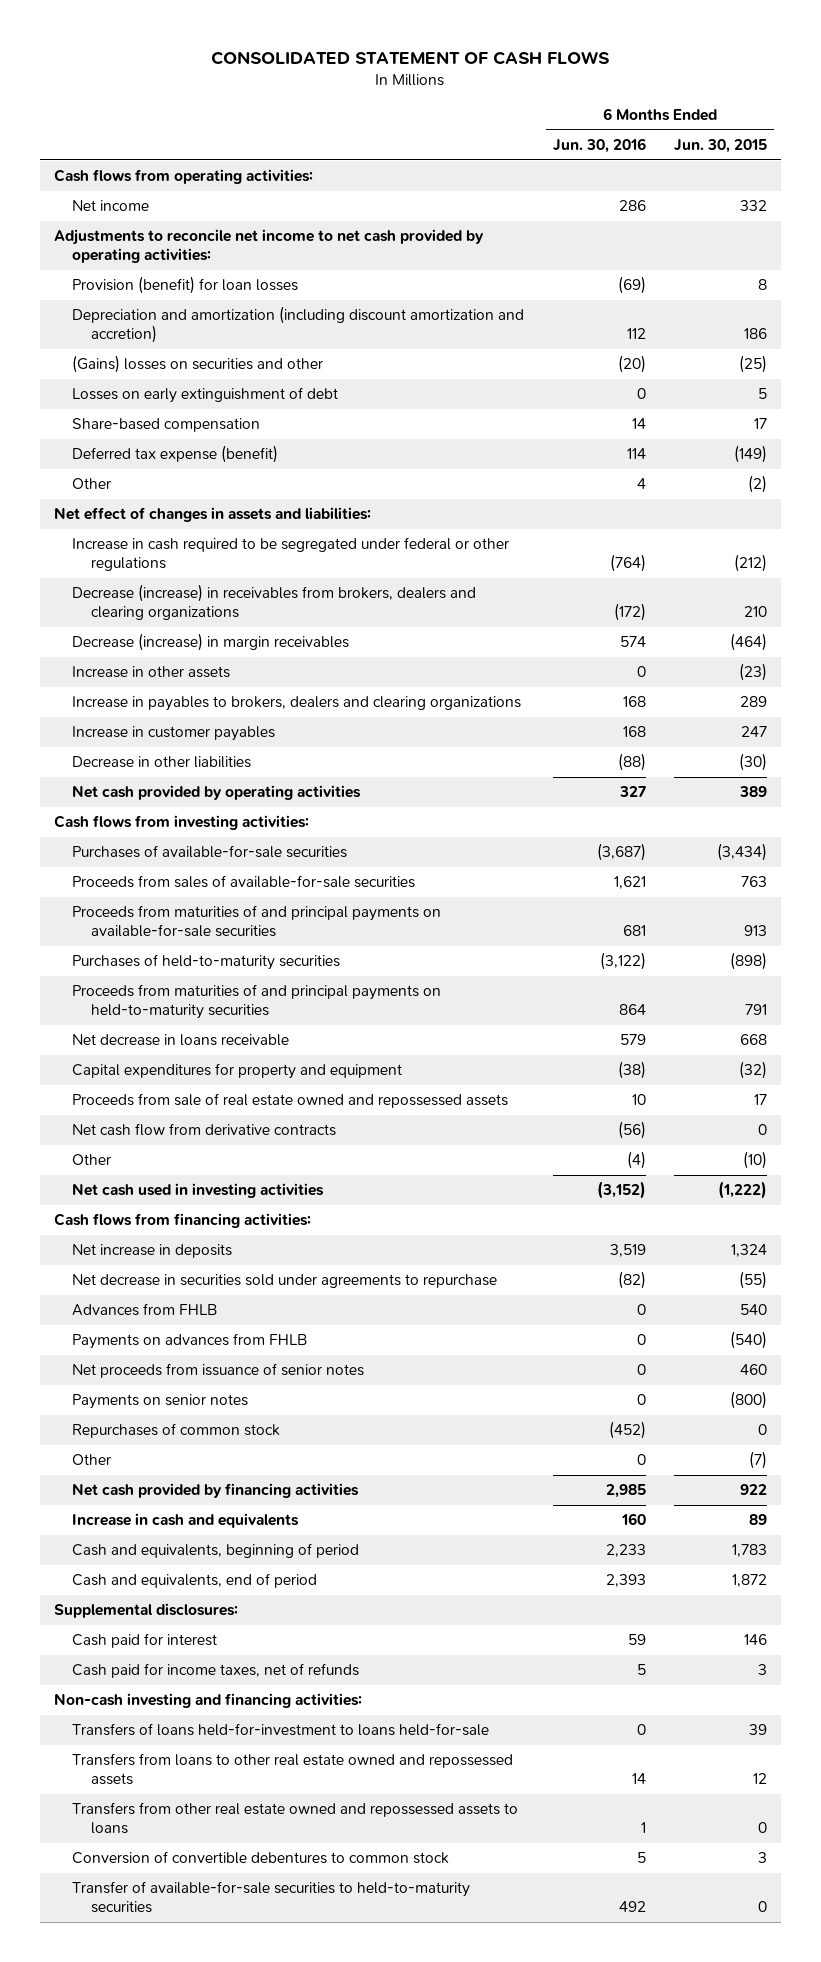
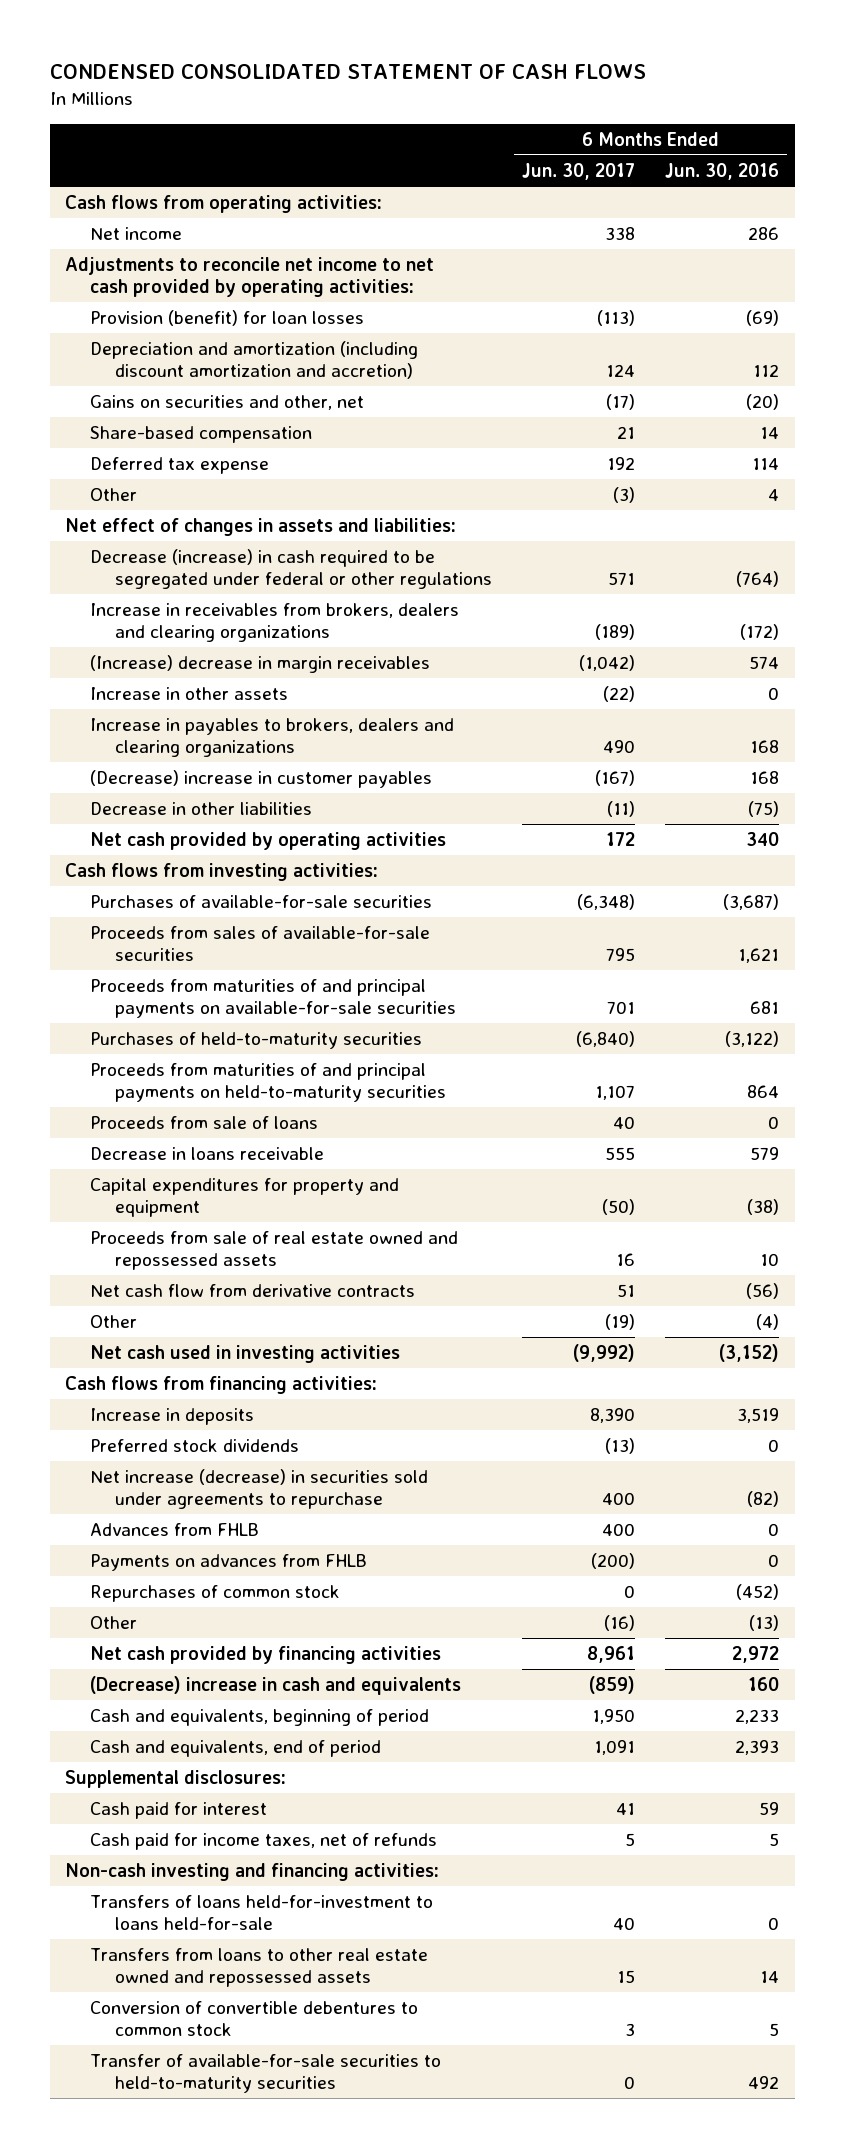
- CONSOLIDATED STATEMENT OF CASH FLOWS
+ CONDENSED CONSOLIDATED STATEMENT OF CASH FLOWS
- | 6 Months Ended Jun. 30, 2016 | 6 Months Ended Jun. 30, 2015
+ | 6 Months Ended Jun. 30, 2017 | 6 Months Ended Jun. 30, 2016
- (Gains) losses on securities and other | (20) | (25)
- Losses on early extinguishment of debt | 0 | 5
+ Gains on securities and other, net | (17) | (20)
- Deferred tax expense (benefit) | 114 | (149)
+ Deferred tax expense | 192 | 114
- Increase in cash required to be segregated under federal or other regulations | (764) | (212)
- Decrease (increase) in receivables from brokers, dealers and clearing organizations | (172) | 210
- Decrease (increase) in margin receivables | 574 | (464)
+ Decrease (increase) in cash required to be segregated under federal or other regulations | 571 | (764)
+ Increase in receivables from brokers, dealers and clearing organizations | (189) | (172)
+ (Increase) decrease in margin receivables | (1,042) | 574
- Increase in customer payables | 168 | 247
- Decrease in other liabilities | (88) | (30)
- Net cash provided by operating activities | 327 | 389
+ (Decrease) increase in customer payables | (167) | 168
+ Decrease in other liabilities | (11) | (75)
+ Net cash provided by operating activities | 172 | 340
- Net decrease in loans receivable | 579 | 668
+ Proceeds from sale of loans | 40 | 0
+ Decrease in loans receivable | 555 | 579
- Net increase in deposits | 3,519 | 1,324
- Net decrease in securities sold under agreements to repurchase | (82) | (55)
+ Increase in deposits | 8,390 | 3,519
+ Preferred stock dividends | (13) | 0
+ Net increase (decrease) in securities sold under agreements to repurchase | 400 | (82)
- Net proceeds from issuance of senior notes | 0 | 460
- Payments on senior notes | 0 | (800)
- Other | 0 | (7)
- Net cash provided by financing activities | 2,985 | 922
- Increase in cash and equivalents | 160 | 89
+ Other | (16) | (13)
+ Net cash provided by financing activities | 8,961 | 2,972
+ (Decrease) increase in cash and equivalents | (859) | 160
- Transfers from other real estate owned and repossessed assets to loans | 1 | 0

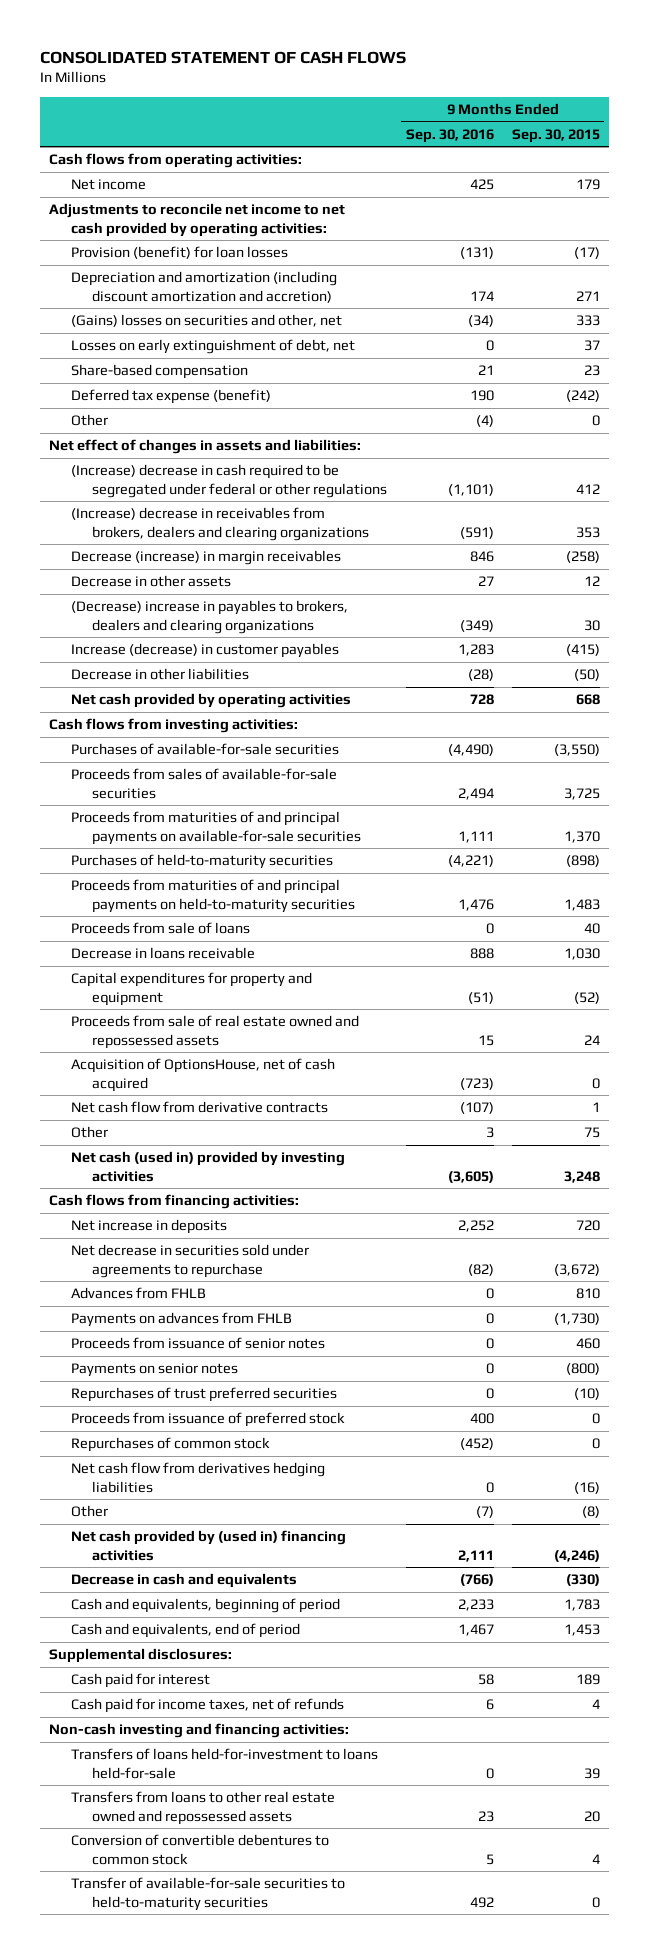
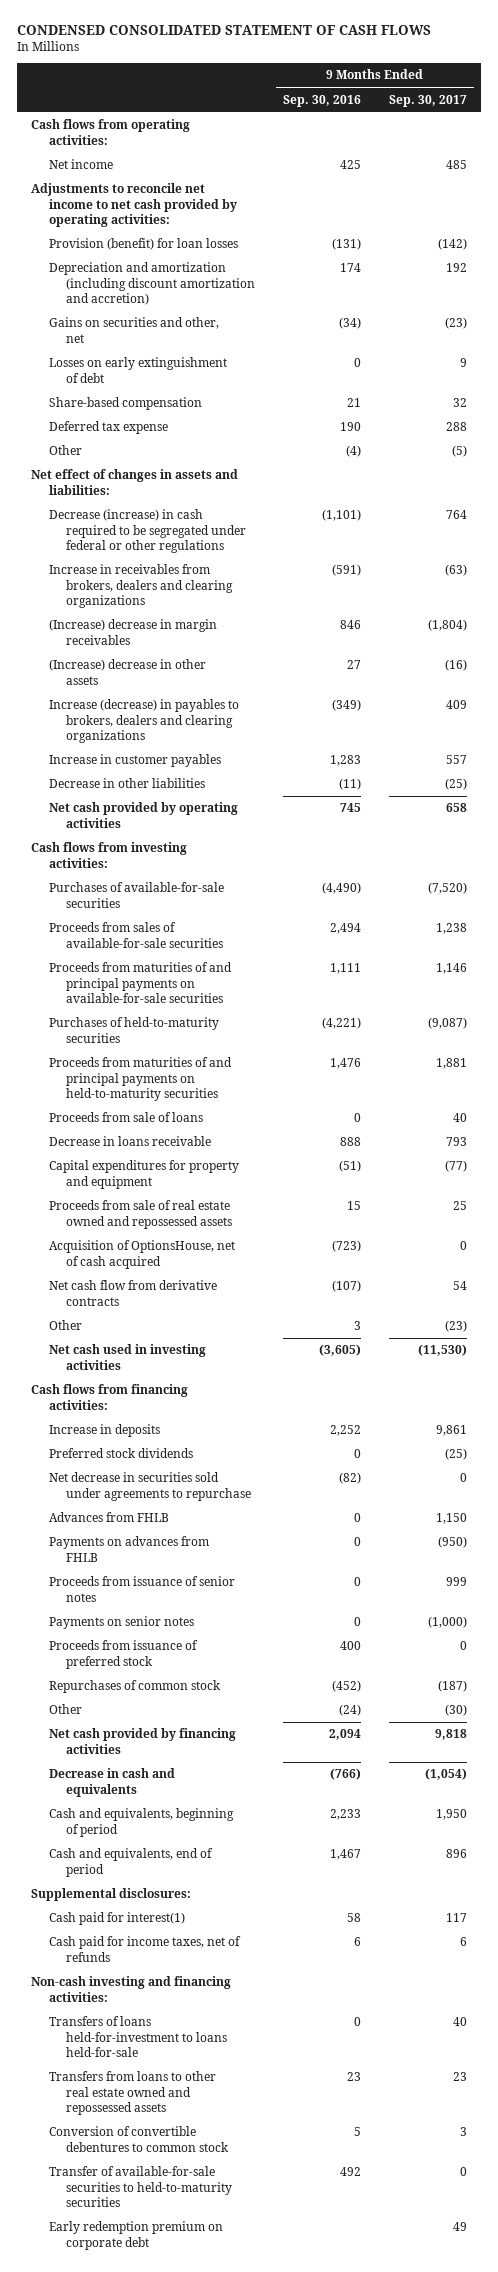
- CONSOLIDATED STATEMENT OF CASH FLOWS
+ CONDENSED CONSOLIDATED STATEMENT OF CASH FLOWS
- | 9 Months Ended Sep. 30, 2016 | 9 Months Ended Sep. 30, 2015
+ | 9 Months Ended Sep. 30, 2016 | 9 Months Ended Sep. 30, 2017
- (Gains) losses on securities and other, net | (34) | 333
- Losses on early extinguishment of debt, net | 0 | 37
+ Gains on securities and other, net | (34) | (23)
+ Losses on early extinguishment of debt | 0 | 9
- Deferred tax expense (benefit) | 190 | (242)
+ Deferred tax expense | 190 | 288
- (Increase) decrease in cash required to be segregated under federal or other regulations | (1,101) | 412
- (Increase) decrease in receivables from brokers, dealers and clearing organizations | (591) | 353
- Decrease (increase) in margin receivables | 846 | (258)
- Decrease in other assets | 27 | 12
- (Decrease) increase in payables to brokers, dealers and clearing organizations | (349) | 30
- Increase (decrease) in customer payables | 1,283 | (415)
- Decrease in other liabilities | (28) | (50)
- Net cash provided by operating activities | 728 | 668
+ Decrease (increase) in cash required to be segregated under federal or other regulations | (1,101) | 764
+ Increase in receivables from brokers, dealers and clearing organizations | (591) | (63)
+ (Increase) decrease in margin receivables | 846 | (1,804)
+ (Increase) decrease in other assets | 27 | (16)
+ Increase (decrease) in payables to brokers, dealers and clearing organizations | (349) | 409
+ Increase in customer payables | 1,283 | 557
+ Decrease in other liabilities | (11) | (25)
+ Net cash provided by operating activities | 745 | 658
- Net cash (used in) provided by investing activities | (3,605) | 3,248
+ Net cash used in investing activities | (3,605) | (11,530)
- Net increase in deposits | 2,252 | 720
+ Increase in deposits | 2,252 | 9,861
+ Preferred stock dividends | 0 | (25)
- Repurchases of trust preferred securities | 0 | (10)
- Net cash flow from derivatives hedging liabilities | 0 | (16)
- Other | (7) | (8)
- Net cash provided by (used in) financing activities | 2,111 | (4,246)
+ Other | (24) | (30)
+ Net cash provided by financing activities | 2,094 | 9,818
- Cash paid for interest | 58 | 189
+ Cash paid for interest(1) | 58 | 117
+ Early redemption premium on corporate debt | | 49

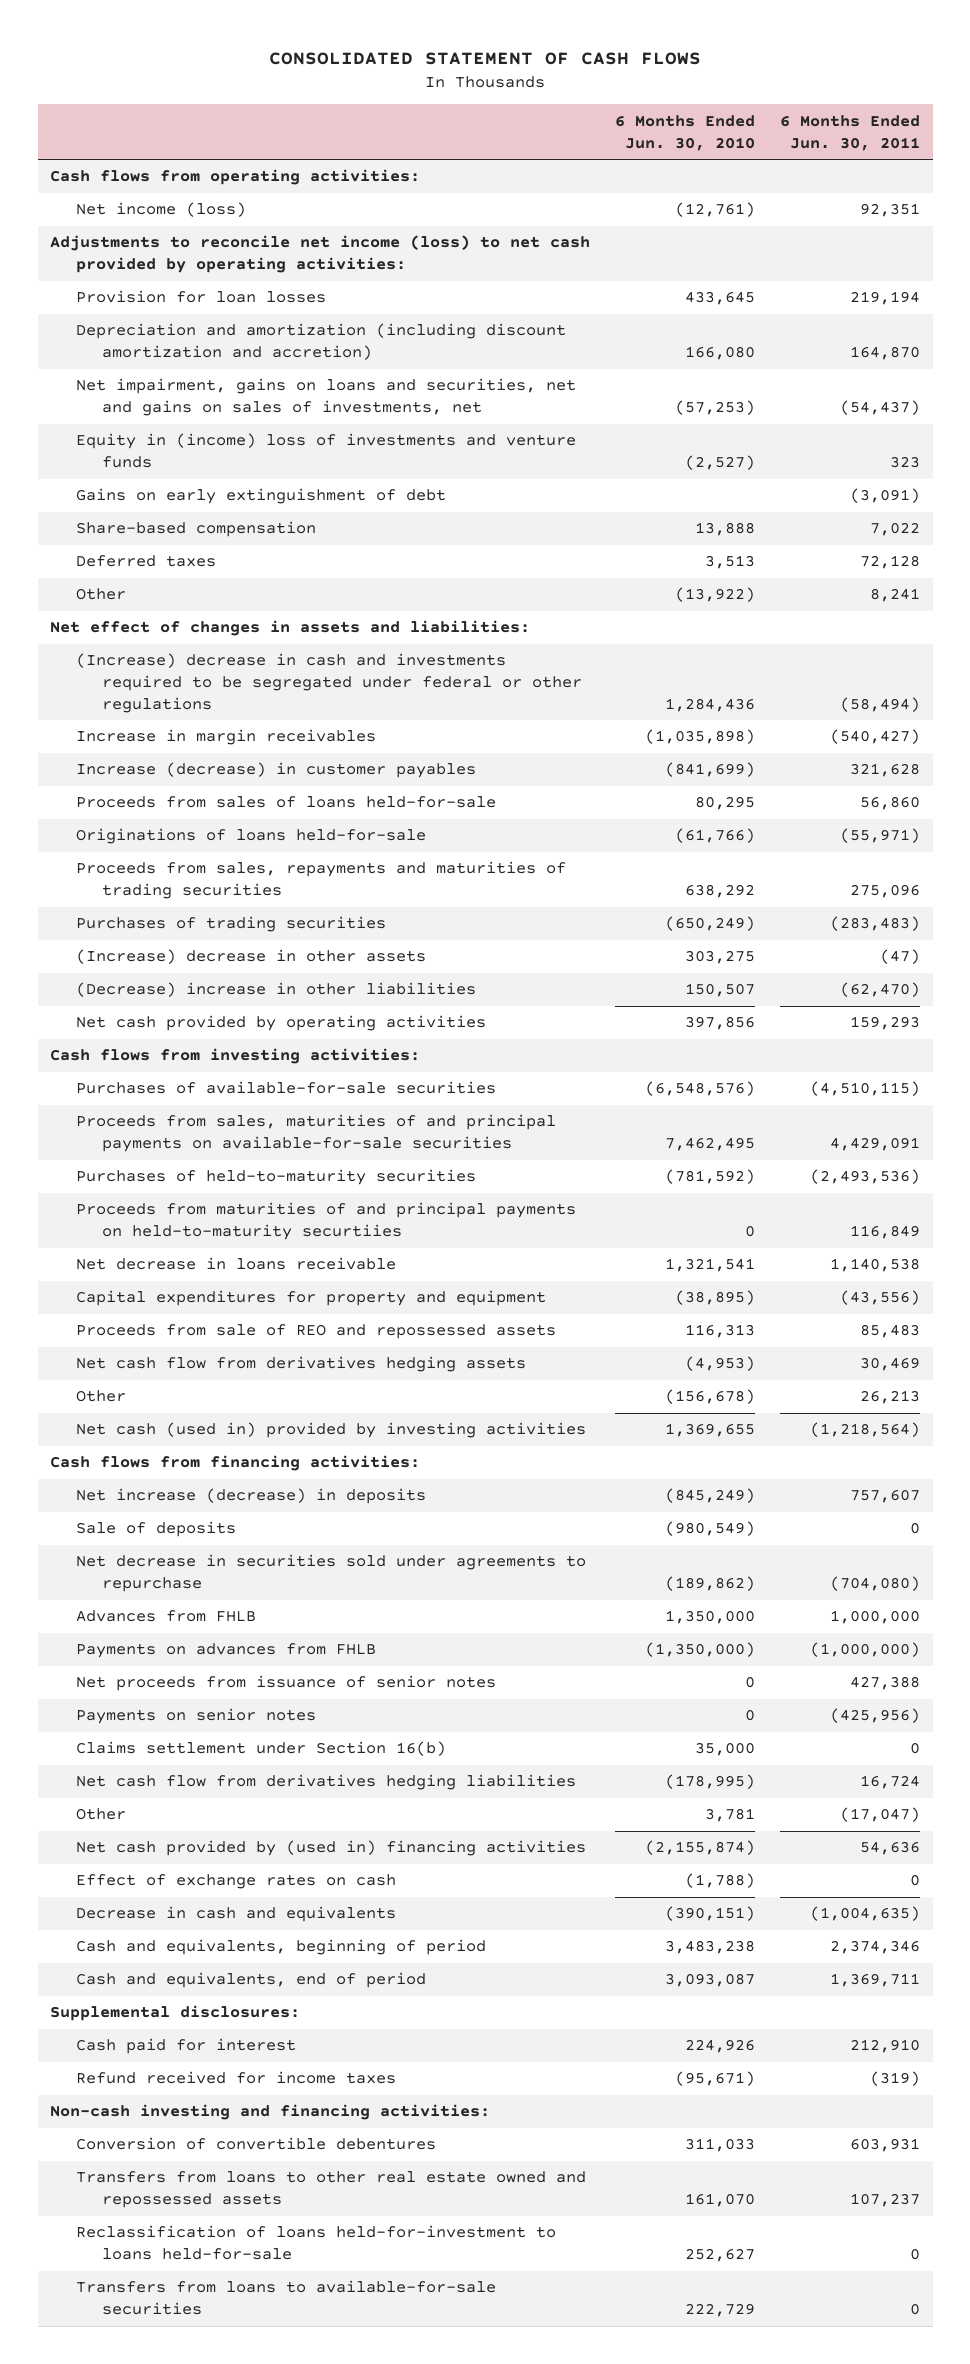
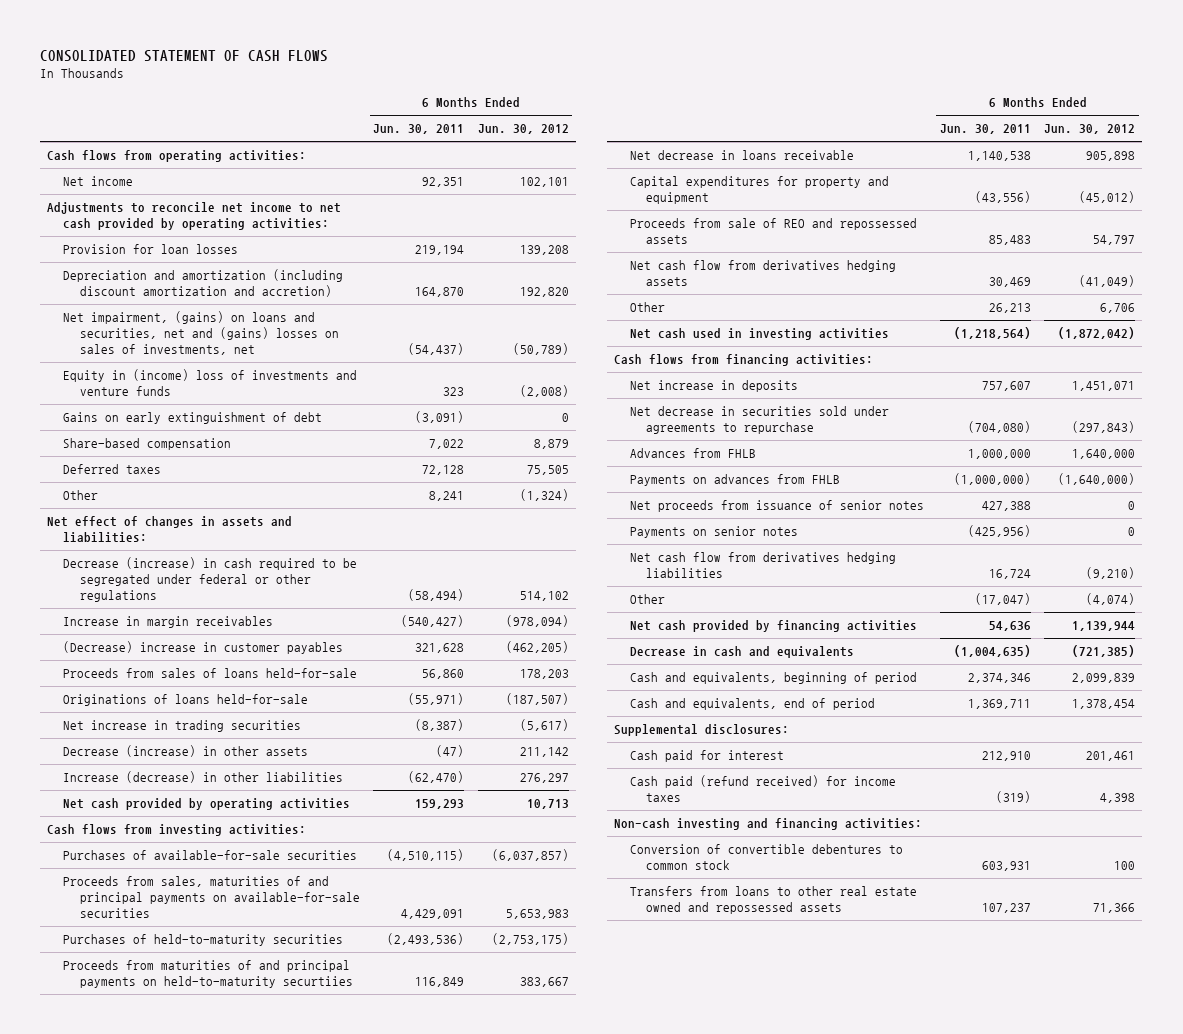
- | 6 Months Ended Jun. 30, 2010 | 6 Months Ended Jun. 30, 2011
+ | 6 Months Ended Jun. 30, 2011 | 6 Months Ended Jun. 30, 2012
- Net income (loss) | (12,761) | 92,351
- Adjustments to reconcile net income (loss) to net cash provided by operating activities:
+ Net income | 92,351 | 102,101
+ Adjustments to reconcile net income to net cash provided by operating activities:
- Net impairment, gains on loans and securities, net and gains on sales of investments, net | (57,253) | (54,437)
+ Net impairment, (gains) on loans and securities, net and (gains) losses on sales of investments, net | (54,437) | (50,789)
- (Increase) decrease in cash and investments required to be segregated under federal or other regulations | 1,284,436 | (58,494)
+ Decrease (increase) in cash required to be segregated under federal or other regulations | (58,494) | 514,102
- Increase (decrease) in customer payables | (841,699) | 321,628
+ (Decrease) increase in customer payables | 321,628 | (462,205)
- Proceeds from sales, repayments and maturities of trading securities | 638,292 | 275,096
- Purchases of trading securities | (650,249) | (283,483)
- (Increase) decrease in other assets | 303,275 | (47)
- (Decrease) increase in other liabilities | 150,507 | (62,470)
+ Net increase in trading securities | (8,387) | (5,617)
+ Decrease (increase) in other assets | (47) | 211,142
+ Increase (decrease) in other liabilities | (62,470) | 276,297
- Net cash (used in) provided by investing activities | 1,369,655 | (1,218,564)
+ Net cash used in investing activities | (1,218,564) | (1,872,042)
- Net increase (decrease) in deposits | (845,249) | 757,607
- Sale of deposits | (980,549) | 0
+ Net increase in deposits | 757,607 | 1,451,071
- Claims settlement under Section 16(b) | 35,000 | 0
- Net cash provided by (used in) financing activities | (2,155,874) | 54,636
- Effect of exchange rates on cash | (1,788) | 0
+ Net cash provided by financing activities | 54,636 | 1,139,944
- Refund received for income taxes | (95,671) | (319)
+ Cash paid (refund received) for income taxes | (319) | 4,398
- Conversion of convertible debentures | 311,033 | 603,931
+ Conversion of convertible debentures to common stock | 603,931 | 100
- Reclassification of loans held-for-investment to loans held-for-sale | 252,627 | 0
- Transfers from loans to available-for-sale securities | 222,729 | 0

